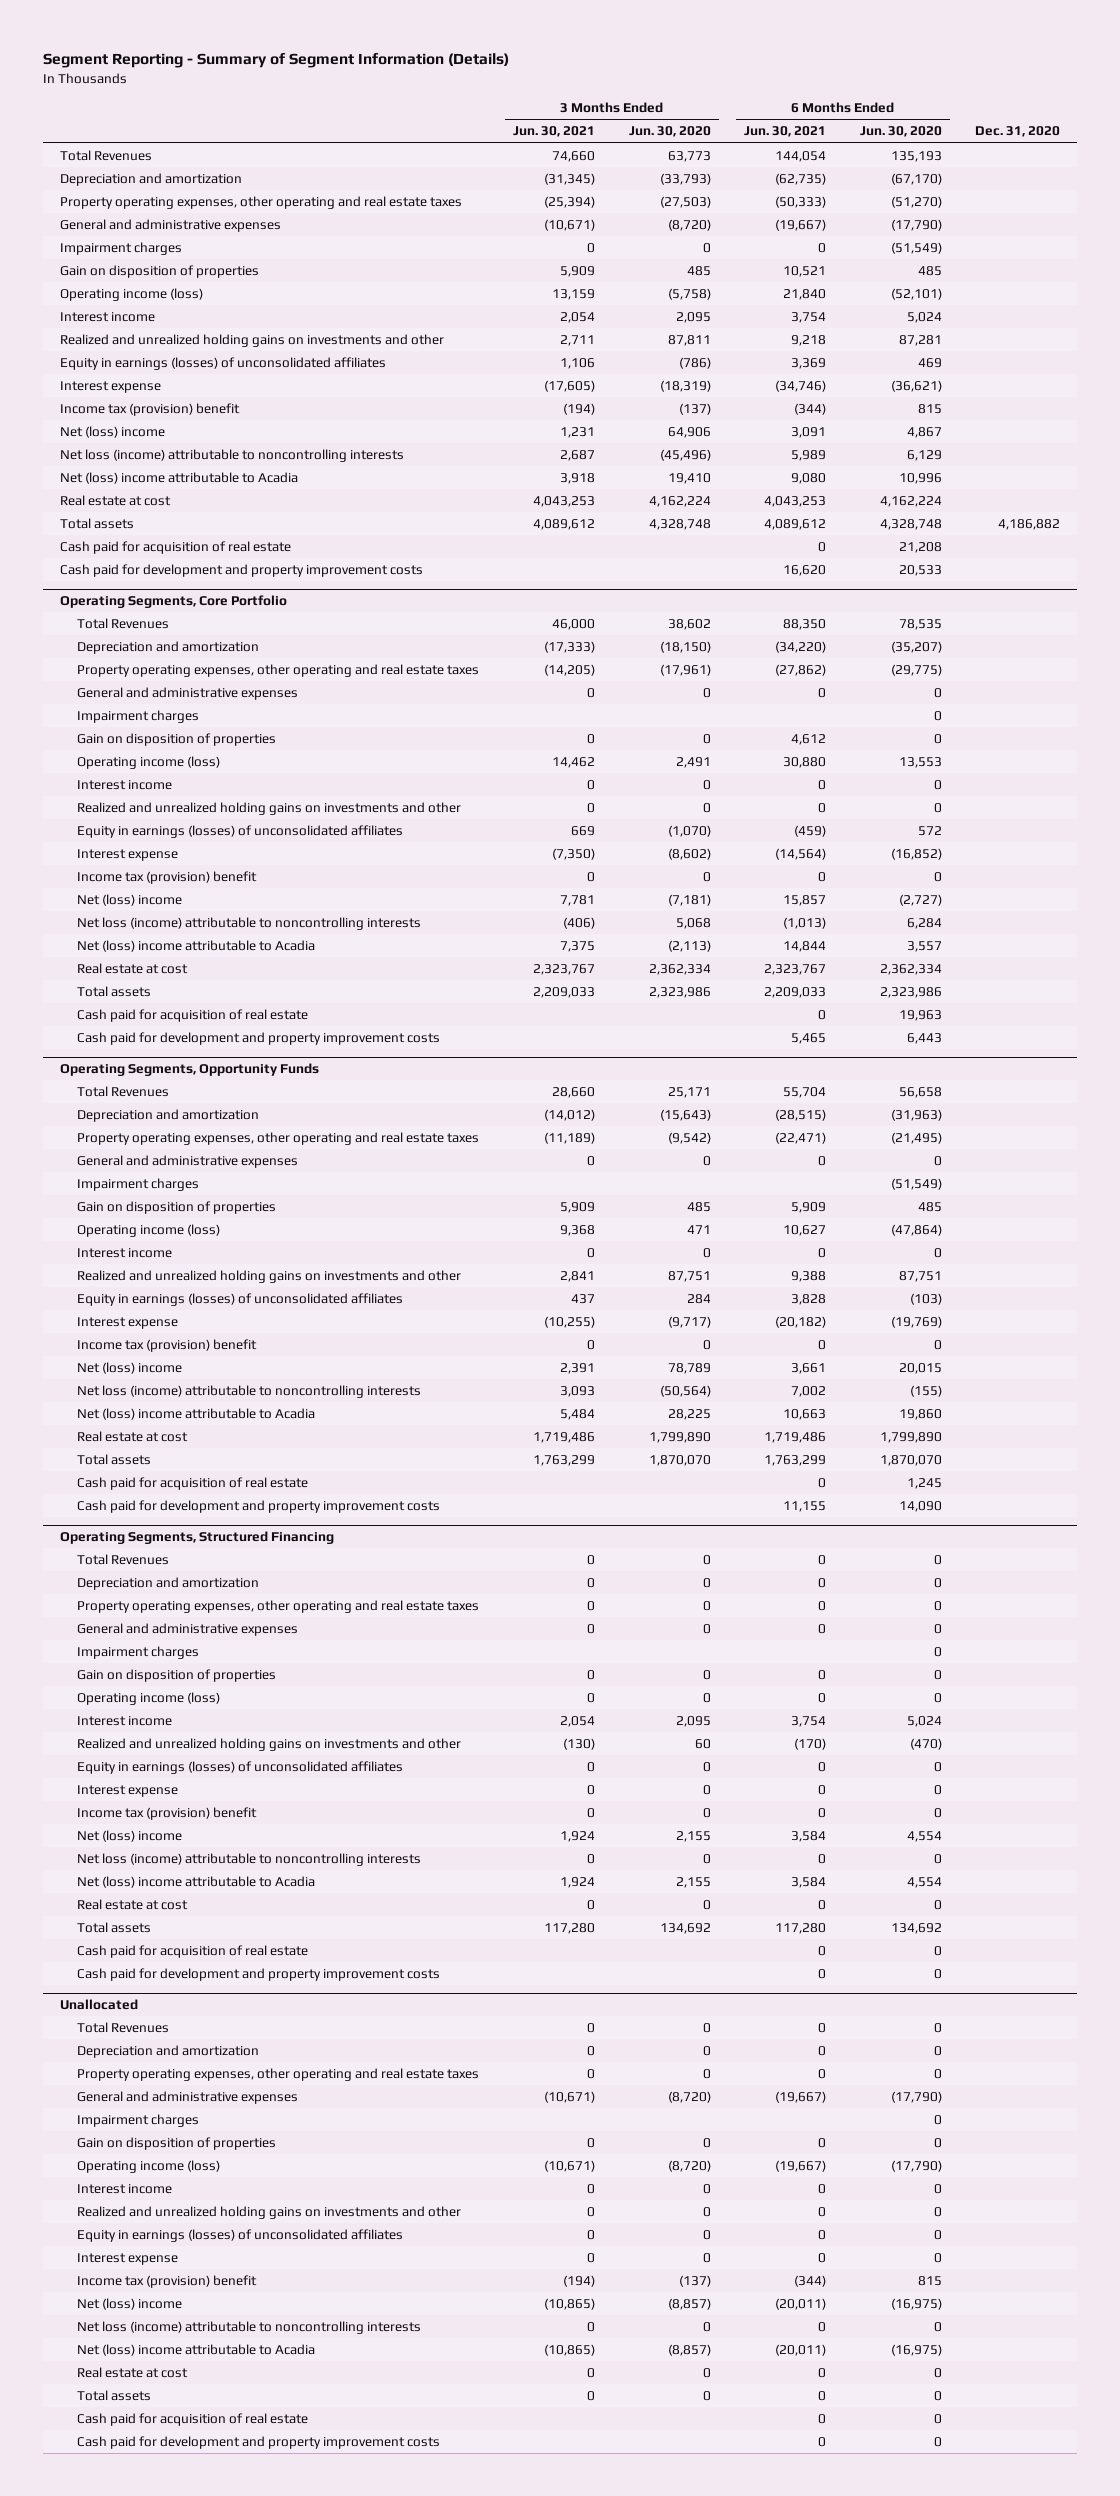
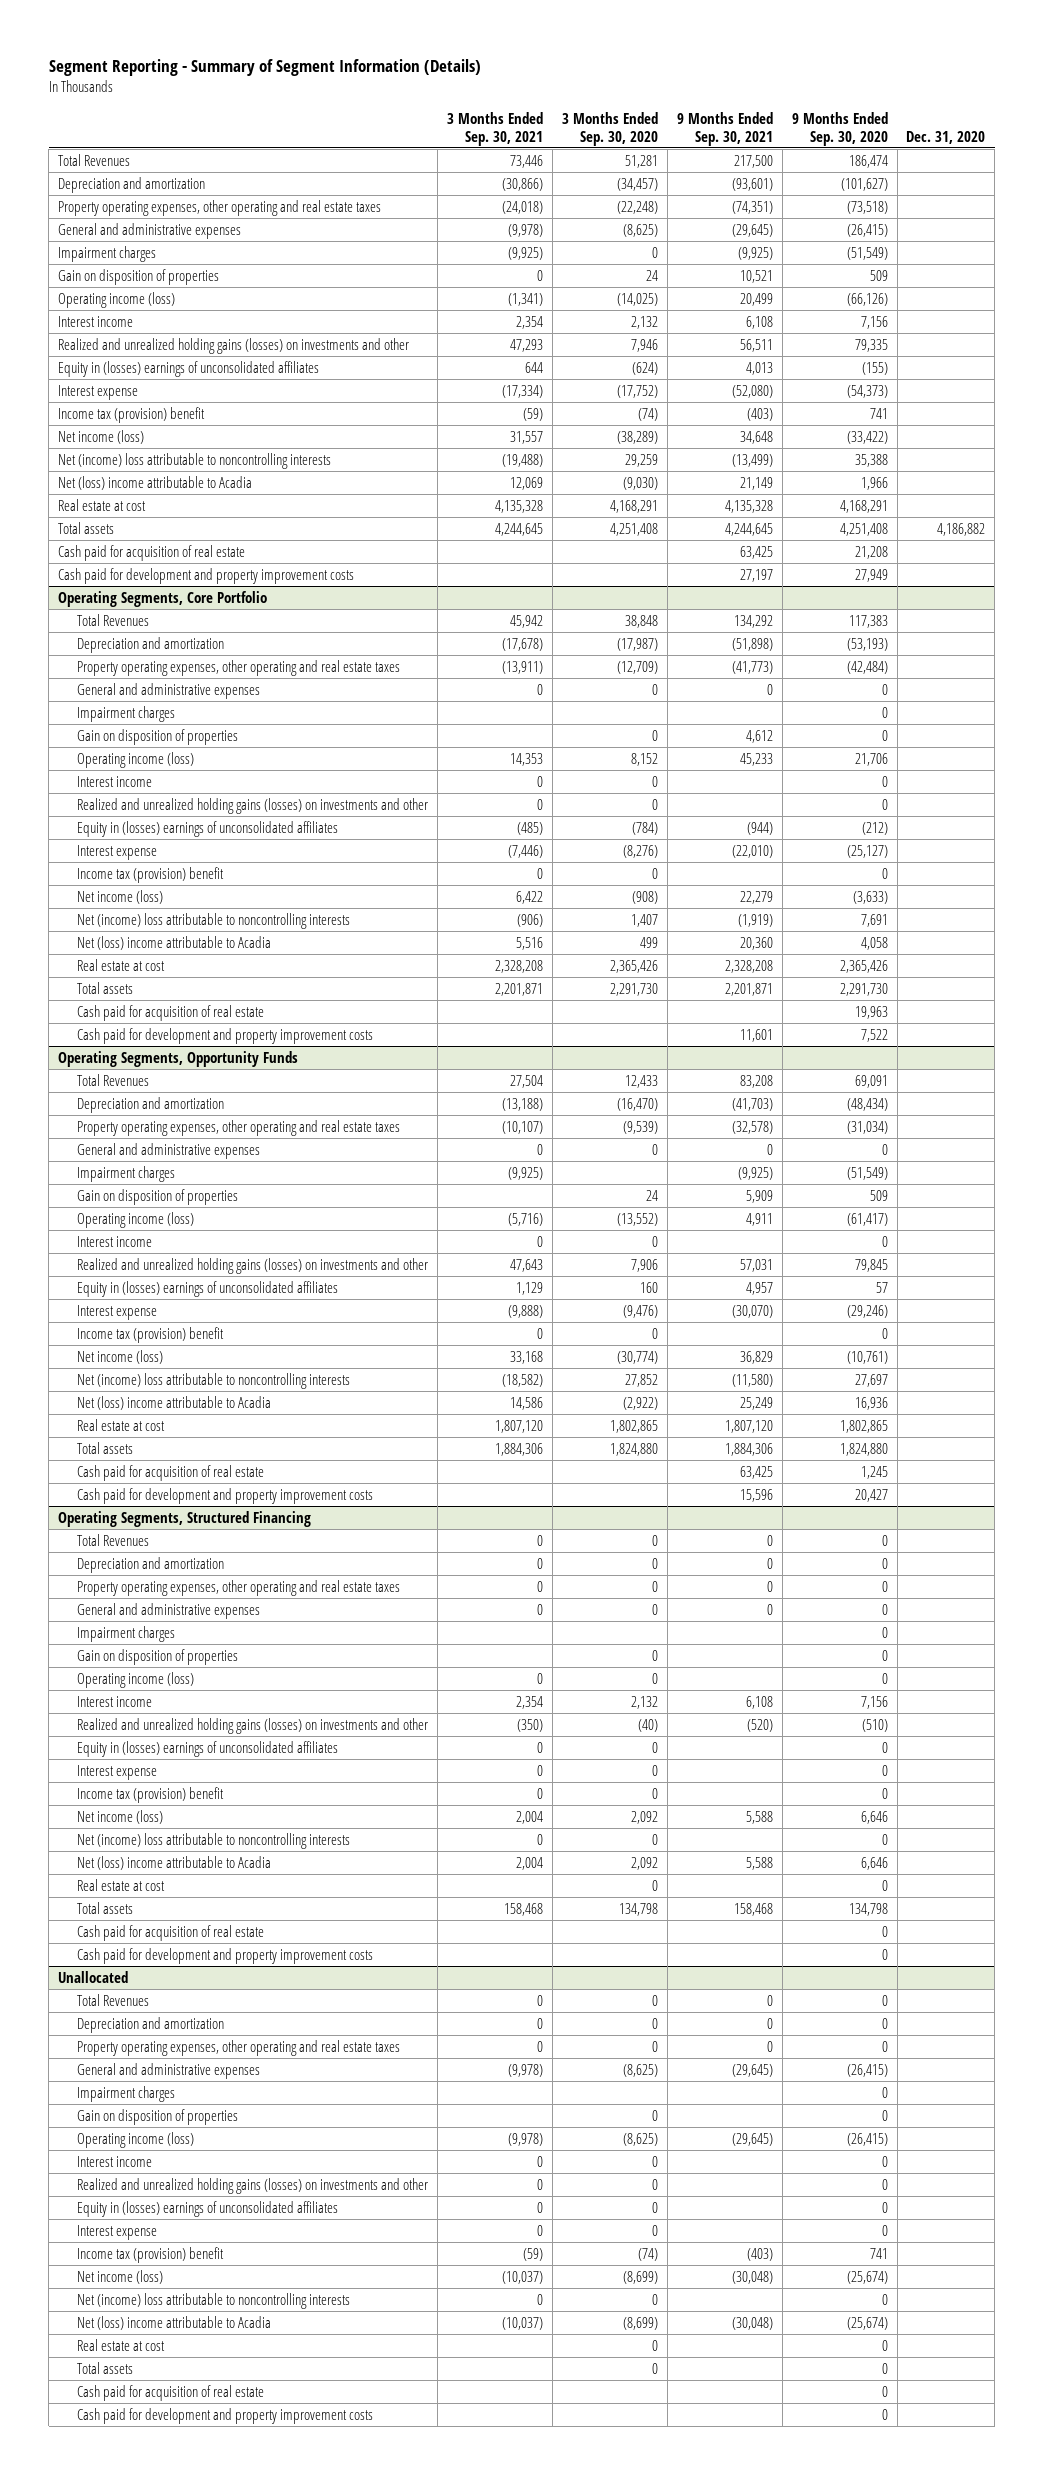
- | 3 Months Ended Jun. 30, 2021 | 3 Months Ended Jun. 30, 2020 | 6 Months Ended Jun. 30, 2021 | 6 Months Ended Jun. 30, 2020 | Dec. 31, 2020
+ | 3 Months Ended Sep. 30, 2021 | 3 Months Ended Sep. 30, 2020 | 9 Months Ended Sep. 30, 2021 | 9 Months Ended Sep. 30, 2020 | Dec. 31, 2020
- Realized and unrealized holding gains on investments and other | 2,711 | 87,811 | 9,218 | 87,281 |
- Equity in earnings (losses) of unconsolidated affiliates | 1,106 | (786) | 3,369 | 469 |
+ Realized and unrealized holding gains (losses) on investments and other | 47,293 | 7,946 | 56,511 | 79,335 |
+ Equity in (losses) earnings of unconsolidated affiliates | 644 | (624) | 4,013 | (155) |
- Net (loss) income | 1,231 | 64,906 | 3,091 | 4,867 |
- Net loss (income) attributable to noncontrolling interests | 2,687 | (45,496) | 5,989 | 6,129 |
+ Net income (loss) | 31,557 | (38,289) | 34,648 | (33,422) |
+ Net (income) loss attributable to noncontrolling interests | (19,488) | 29,259 | (13,499) | 35,388 |
@ Operating Segments, Core Portfolio
- Realized and unrealized holding gains on investments and other | 0 | 0 | 0 | 0 |
- Equity in earnings (losses) of unconsolidated affiliates | 669 | (1,070) | (459) | 572 |
+ Realized and unrealized holding gains (losses) on investments and other | 0 | 0 | | 0 |
+ Equity in (losses) earnings of unconsolidated affiliates | (485) | (784) | (944) | (212) |
- Net (loss) income | 7,781 | (7,181) | 15,857 | (2,727) |
- Net loss (income) attributable to noncontrolling interests | (406) | 5,068 | (1,013) | 6,284 |
+ Net income (loss) | 6,422 | (908) | 22,279 | (3,633) |
+ Net (income) loss attributable to noncontrolling interests | (906) | 1,407 | (1,919) | 7,691 |
@ Operating Segments, Opportunity Funds
- Realized and unrealized holding gains on investments and other | 2,841 | 87,751 | 9,388 | 87,751 |
- Equity in earnings (losses) of unconsolidated affiliates | 437 | 284 | 3,828 | (103) |
+ Realized and unrealized holding gains (losses) on investments and other | 47,643 | 7,906 | 57,031 | 79,845 |
+ Equity in (losses) earnings of unconsolidated affiliates | 1,129 | 160 | 4,957 | 57 |
- Net (loss) income | 2,391 | 78,789 | 3,661 | 20,015 |
- Net loss (income) attributable to noncontrolling interests | 3,093 | (50,564) | 7,002 | (155) |
+ Net income (loss) | 33,168 | (30,774) | 36,829 | (10,761) |
+ Net (income) loss attributable to noncontrolling interests | (18,582) | 27,852 | (11,580) | 27,697 |
@ Operating Segments, Structured Financing
- Realized and unrealized holding gains on investments and other | (130) | 60 | (170) | (470) |
- Equity in earnings (losses) of unconsolidated affiliates | 0 | 0 | 0 | 0 |
+ Realized and unrealized holding gains (losses) on investments and other | (350) | (40) | (520) | (510) |
+ Equity in (losses) earnings of unconsolidated affiliates | 0 | 0 | | 0 |
- Net (loss) income | 1,924 | 2,155 | 3,584 | 4,554 |
- Net loss (income) attributable to noncontrolling interests | 0 | 0 | 0 | 0 |
+ Net income (loss) | 2,004 | 2,092 | 5,588 | 6,646 |
+ Net (income) loss attributable to noncontrolling interests | 0 | 0 | | 0 |
@ Unallocated
- Realized and unrealized holding gains on investments and other | 0 | 0 | 0 | 0 |
- Equity in earnings (losses) of unconsolidated affiliates | 0 | 0 | 0 | 0 |
+ Realized and unrealized holding gains (losses) on investments and other | 0 | 0 | | 0 |
+ Equity in (losses) earnings of unconsolidated affiliates | 0 | 0 | | 0 |
- Net (loss) income | (10,865) | (8,857) | (20,011) | (16,975) |
- Net loss (income) attributable to noncontrolling interests | 0 | 0 | 0 | 0 |
+ Net income (loss) | (10,037) | (8,699) | (30,048) | (25,674) |
+ Net (income) loss attributable to noncontrolling interests | 0 | 0 | | 0 |

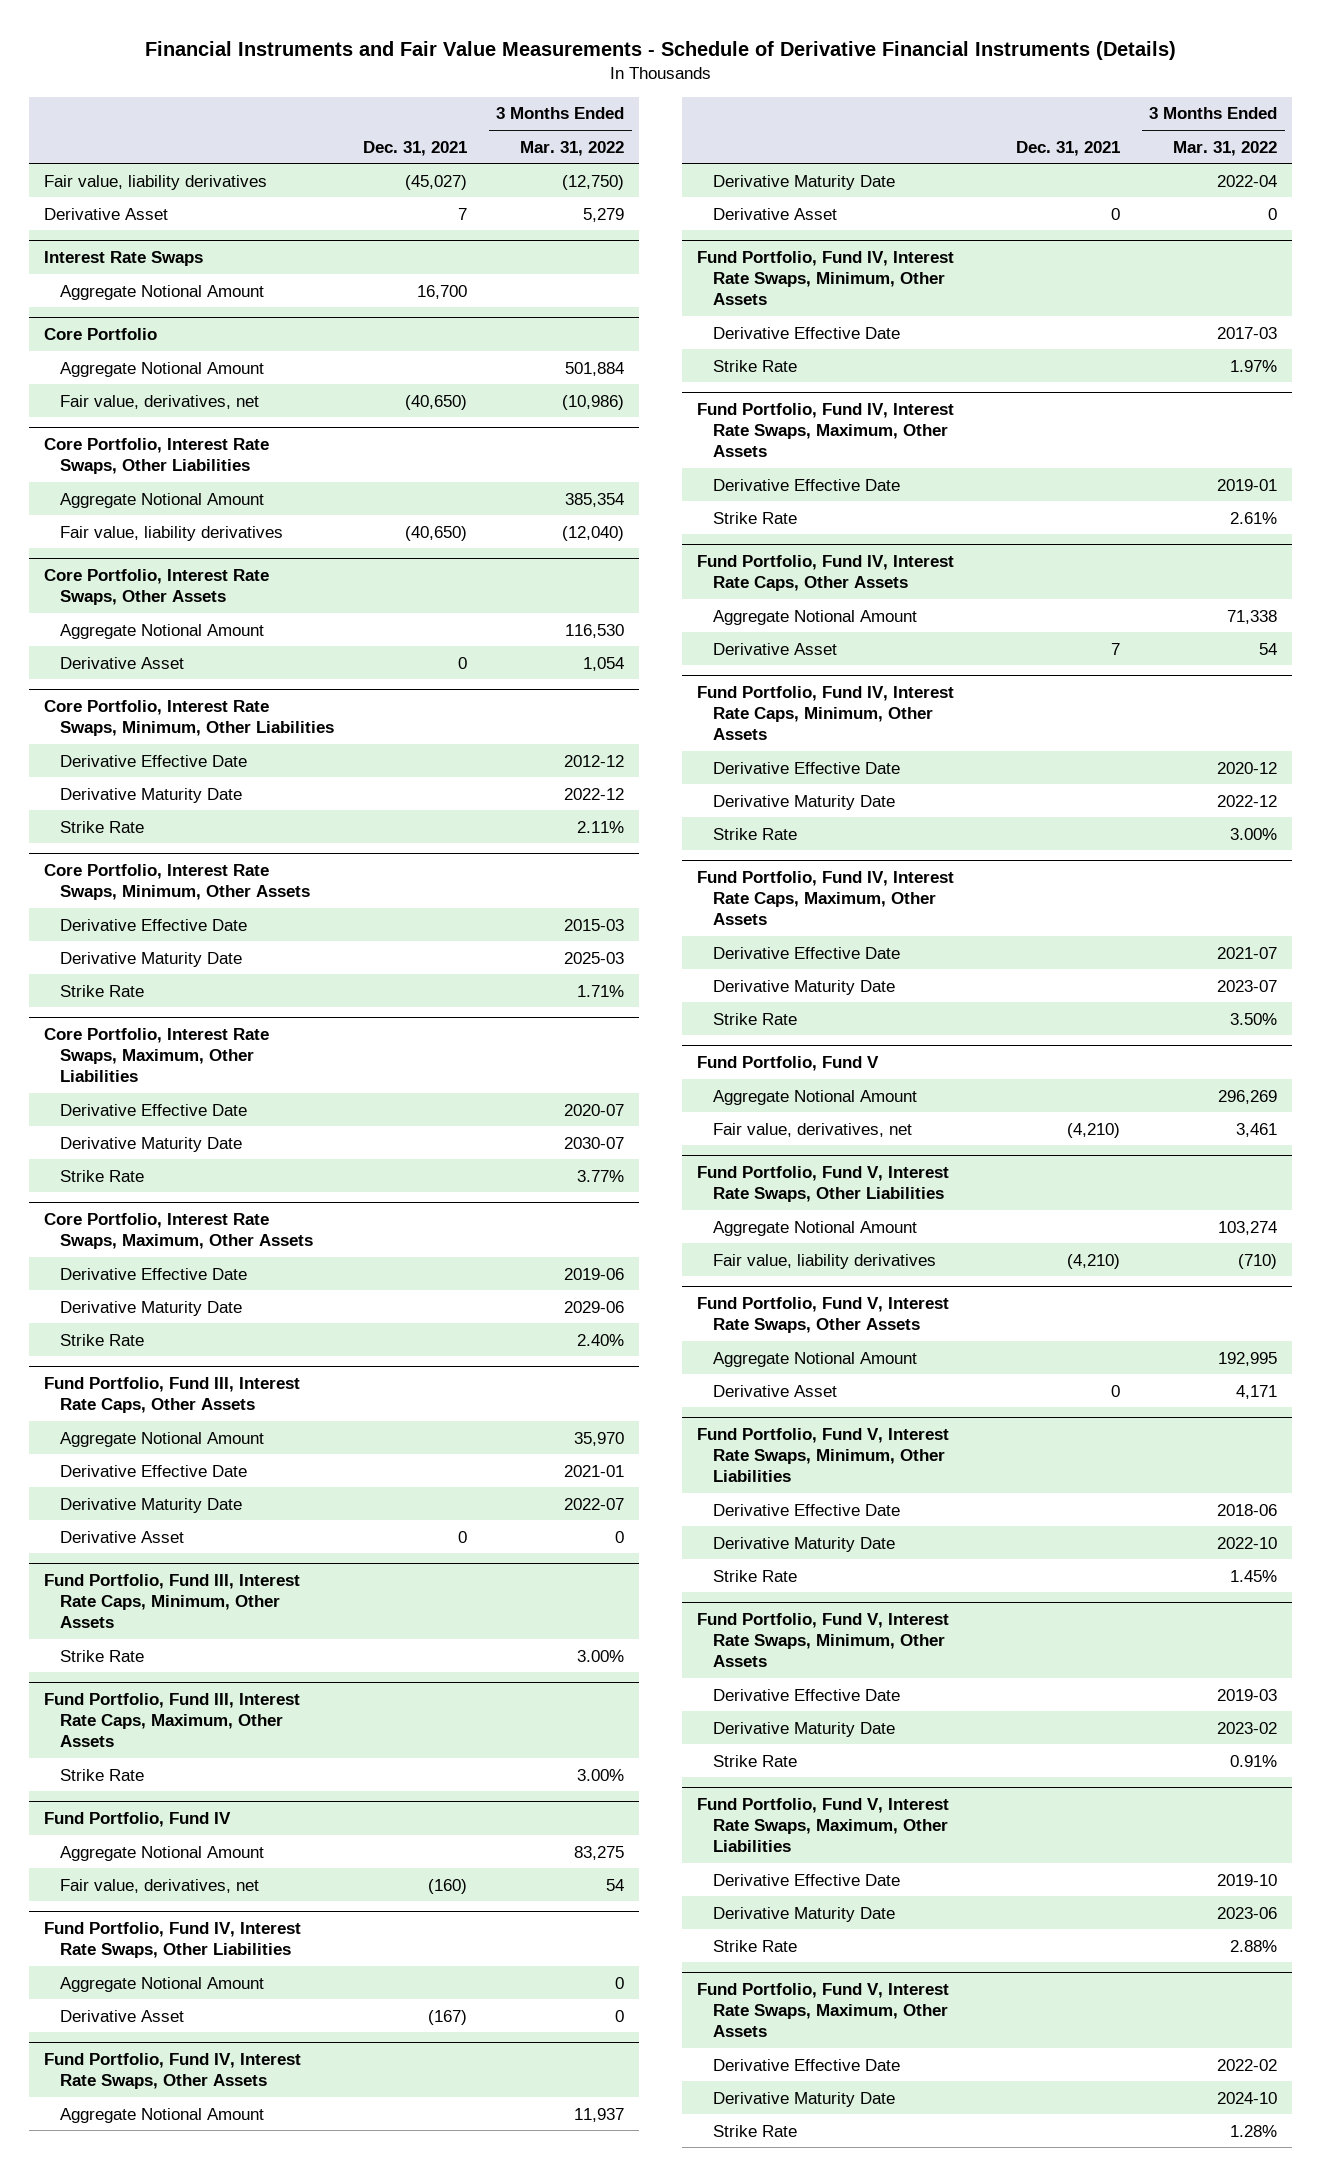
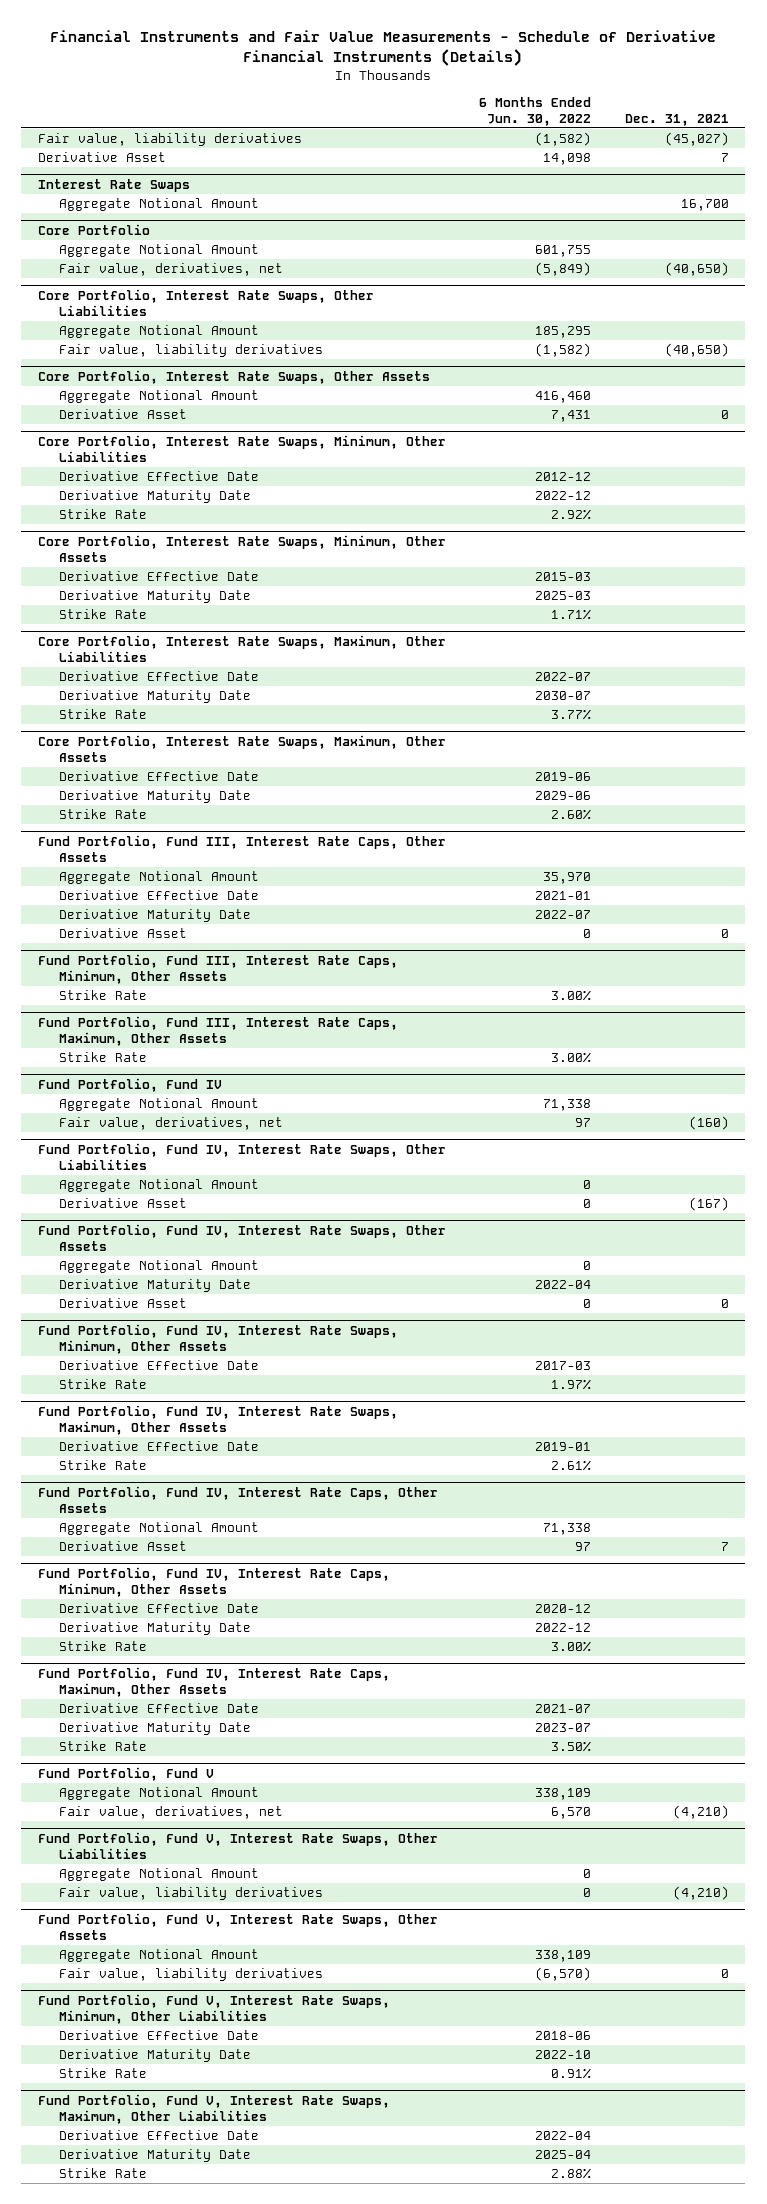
- | Dec. 31, 2021 | 3 Months Ended Mar. 31, 2022
+ | 6 Months Ended Jun. 30, 2022 | Dec. 31, 2021
@ Fund Portfolio, Fund V, Interest Rate Swaps, Other Assets
- Derivative Asset | 0 | 4,171
+ Fair value, liability derivatives | (6,570) | 0
- Fund Portfolio, Fund V, Interest Rate Swaps, Minimum, Other Assets
- Derivative Effective Date | | 2019-03
- Derivative Maturity Date | | 2023-02
- Strike Rate | | 0.91%
- Fund Portfolio, Fund V, Interest Rate Swaps, Maximum, Other Assets
- Derivative Effective Date | | 2022-02
- Derivative Maturity Date | | 2024-10
- Strike Rate | | 1.28%

